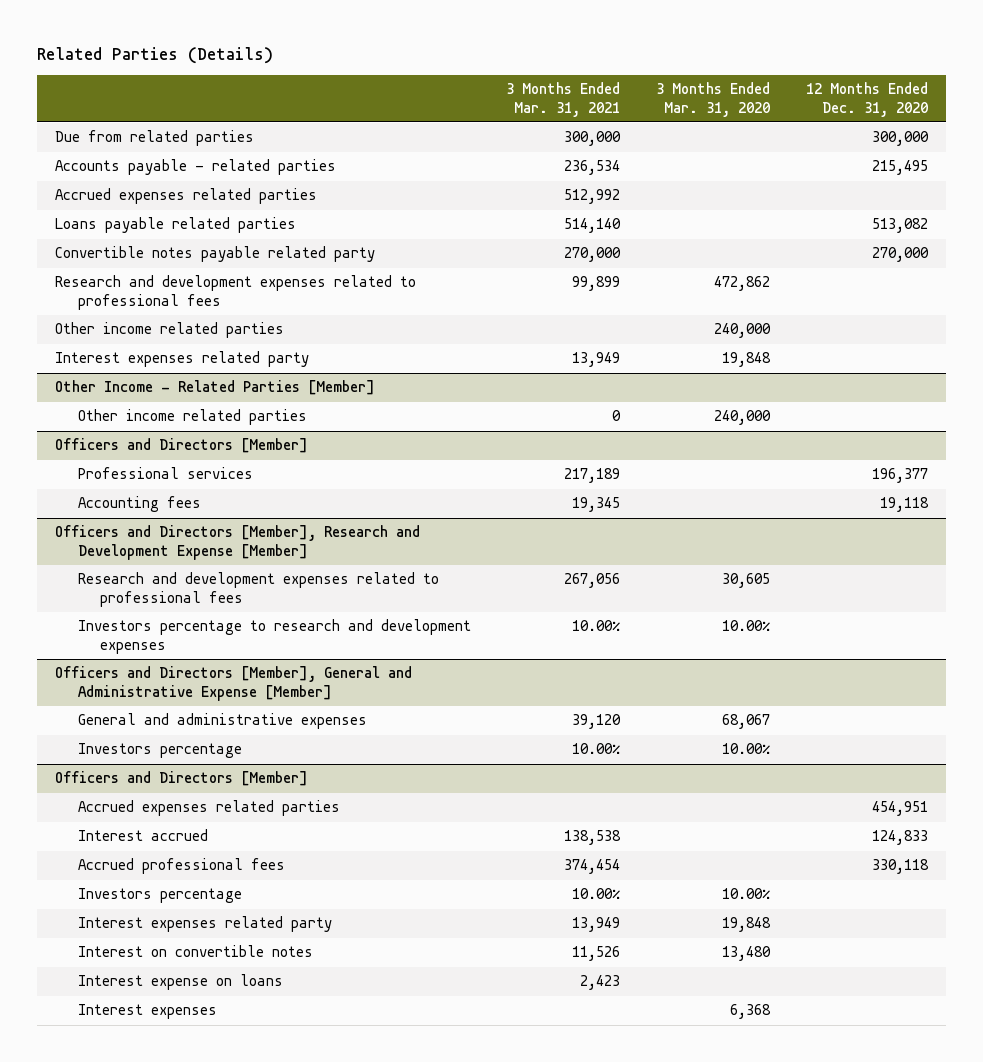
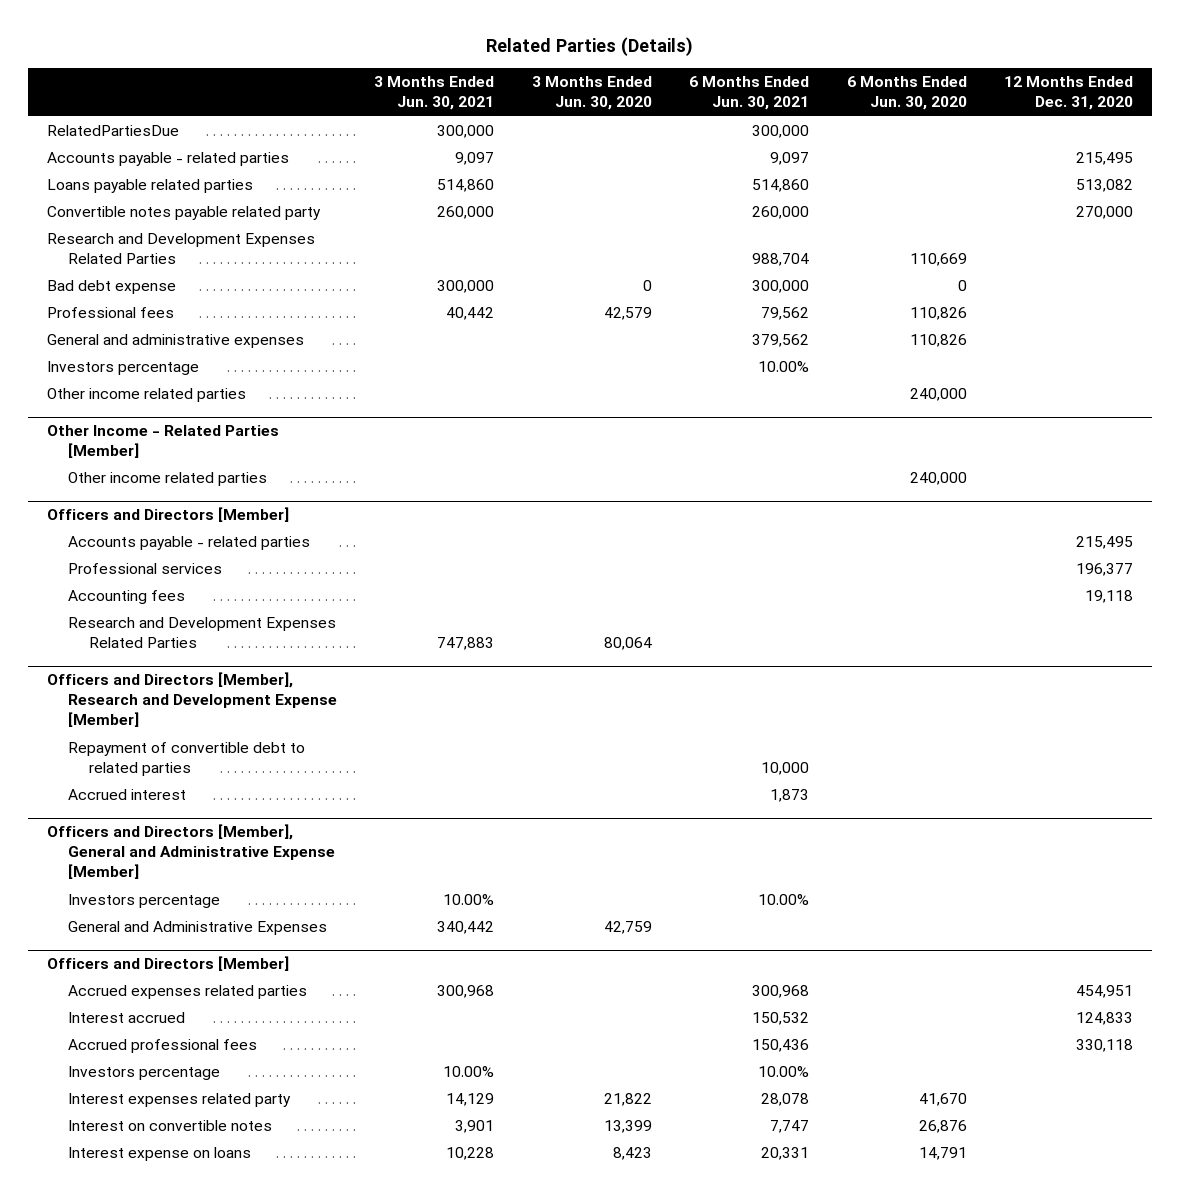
- | 3 Months Ended Mar. 31, 2021 | 3 Months Ended Mar. 31, 2020 | 12 Months Ended Dec. 31, 2020
+ | 3 Months Ended Jun. 30, 2021 | 3 Months Ended Jun. 30, 2020 | 6 Months Ended Jun. 30, 2021 | 6 Months Ended Jun. 30, 2020 | 12 Months Ended Dec. 31, 2020
- Due from related parties | 300,000 | | 300,000
+ RelatedPartiesDue | 300,000 | | 300,000 | |
- Accrued expenses related parties | 512,992 | |
- Research and development expenses related to professional fees | 99,899 | 472,862 |
+ Research and Development Expenses Related Parties | | | 988,704 | 110,669 |
+ Bad debt expense | 300,000 | 0 | 300,000 | 0 |
+ Professional fees | 40,442 | 42,579 | 79,562 | 110,826 |
+ General and administrative expenses | | | 379,562 | 110,826 |
+ Investors percentage | | | 10.00% | |
- Interest expenses related party | 13,949 | 19,848 |
@ Officers and Directors [Member]
+ Accounts payable - related parties | | | | | 215,495
+ Research and Development Expenses Related Parties | 747,883 | 80,064 | | |
@ Officers and Directors [Member], Research and Development Expense [Member]
- Research and development expenses related to professional fees | 267,056 | 30,605 |
- Investors percentage to research and development expenses | 10.00% | 10.00% |
+ Repayment of convertible debt to related parties | | | 10,000 | |
+ Accrued interest | | | 1,873 | |
@ Officers and Directors [Member], General and Administrative Expense [Member]
- General and administrative expenses | 39,120 | 68,067 |
+ General and Administrative Expenses | 340,442 | 42,759 | | |
@ Officers and Directors [Member]
- Interest expenses | | 6,368 |

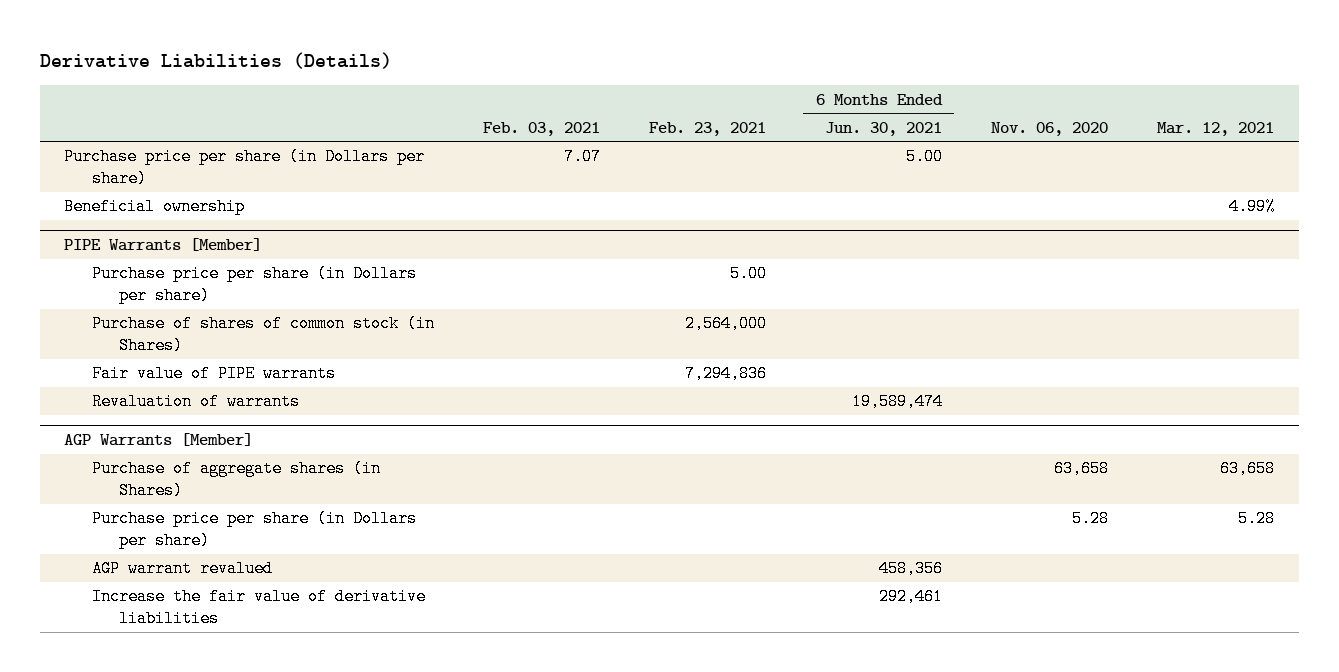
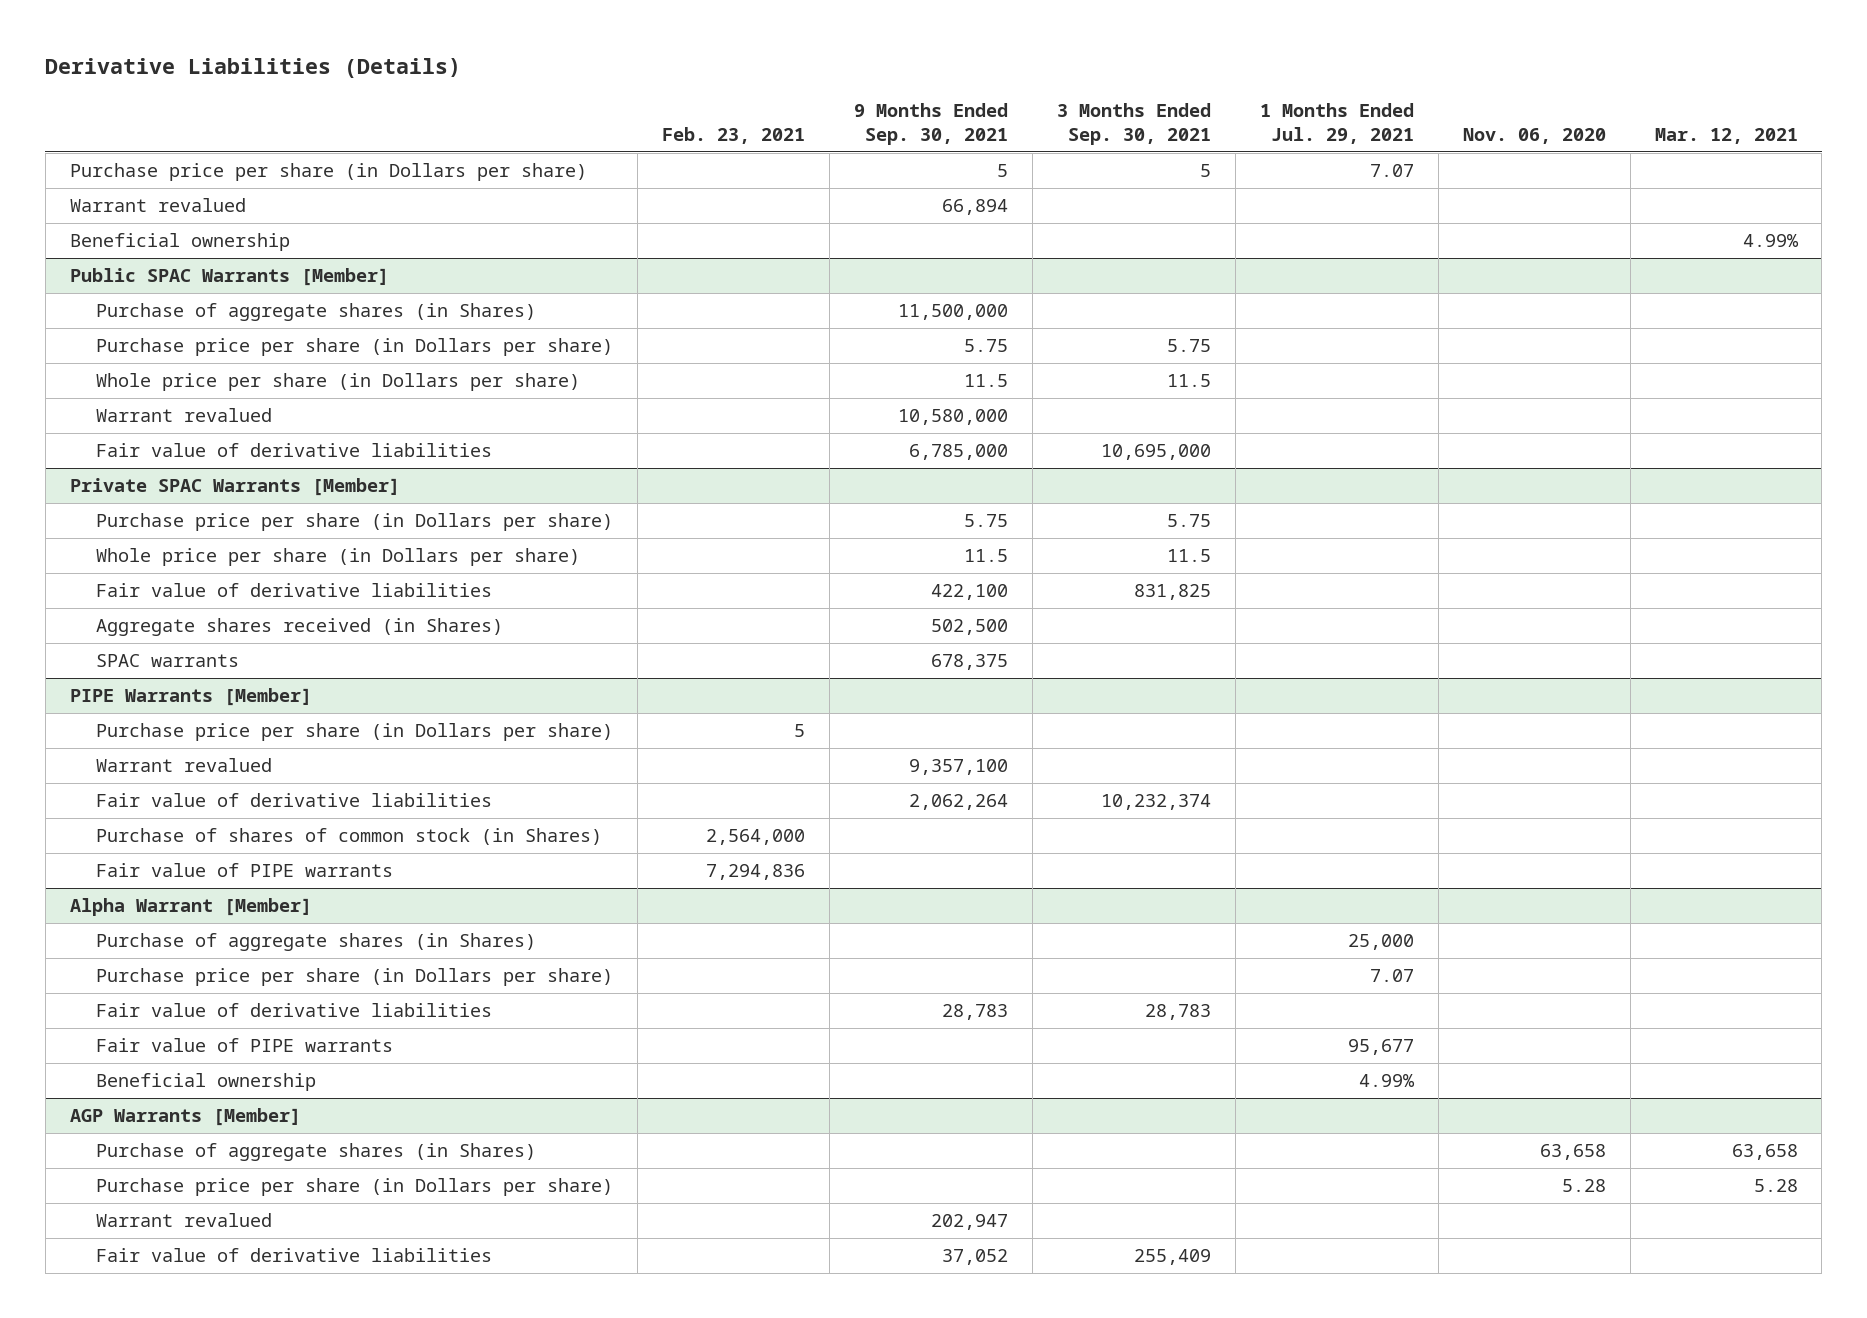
- | Feb. 03, 2021 | Feb. 23, 2021 | 6 Months Ended Jun. 30, 2021 | Nov. 06, 2020 | Mar. 12, 2021
+ | Feb. 23, 2021 | 9 Months Ended Sep. 30, 2021 | 3 Months Ended Sep. 30, 2021 | 1 Months Ended Jul. 29, 2021 | Nov. 06, 2020 | Mar. 12, 2021
+ Warrant revalued | | 66,894 | | | |
+ Public SPAC Warrants [Member]
+ Purchase of aggregate shares (in Shares) | | 11,500,000 | | | |
+ Purchase price per share (in Dollars per share) | | 5.75 | 5.75 | | |
+ Whole price per share (in Dollars per share) | | 11.5 | 11.5 | | |
+ Warrant revalued | | 10,580,000 | | | |
+ Fair value of derivative liabilities | | 6,785,000 | 10,695,000 | | |
+ Private SPAC Warrants [Member]
+ Purchase price per share (in Dollars per share) | | 5.75 | 5.75 | | |
+ Whole price per share (in Dollars per share) | | 11.5 | 11.5 | | |
+ Fair value of derivative liabilities | | 422,100 | 831,825 | | |
+ Aggregate shares received (in Shares) | | 502,500 | | | |
+ SPAC warrants | | 678,375 | | | |
@ PIPE Warrants [Member]
- Purchase price per share (in Dollars per share) | | 5.00 | | |
+ Purchase price per share (in Dollars per share) | 5 | | | | |
+ Warrant revalued | | 9,357,100 | | | |
+ Fair value of derivative liabilities | | 2,062,264 | 10,232,374 | | |
- Revaluation of warrants | | | 19,589,474 | |
+ Alpha Warrant [Member]
+ Purchase of aggregate shares (in Shares) | | | | 25,000 | |
+ Purchase price per share (in Dollars per share) | | | | 7.07 | |
+ Fair value of derivative liabilities | | 28,783 | 28,783 | | |
+ Fair value of PIPE warrants | | | | 95,677 | |
+ Beneficial ownership | | | | 4.99% | |
@ AGP Warrants [Member]
- AGP warrant revalued | | | 458,356 | |
- Increase the fair value of derivative liabilities | | | 292,461 | |
+ Warrant revalued | | 202,947 | | | |
+ Fair value of derivative liabilities | | 37,052 | 255,409 | | |

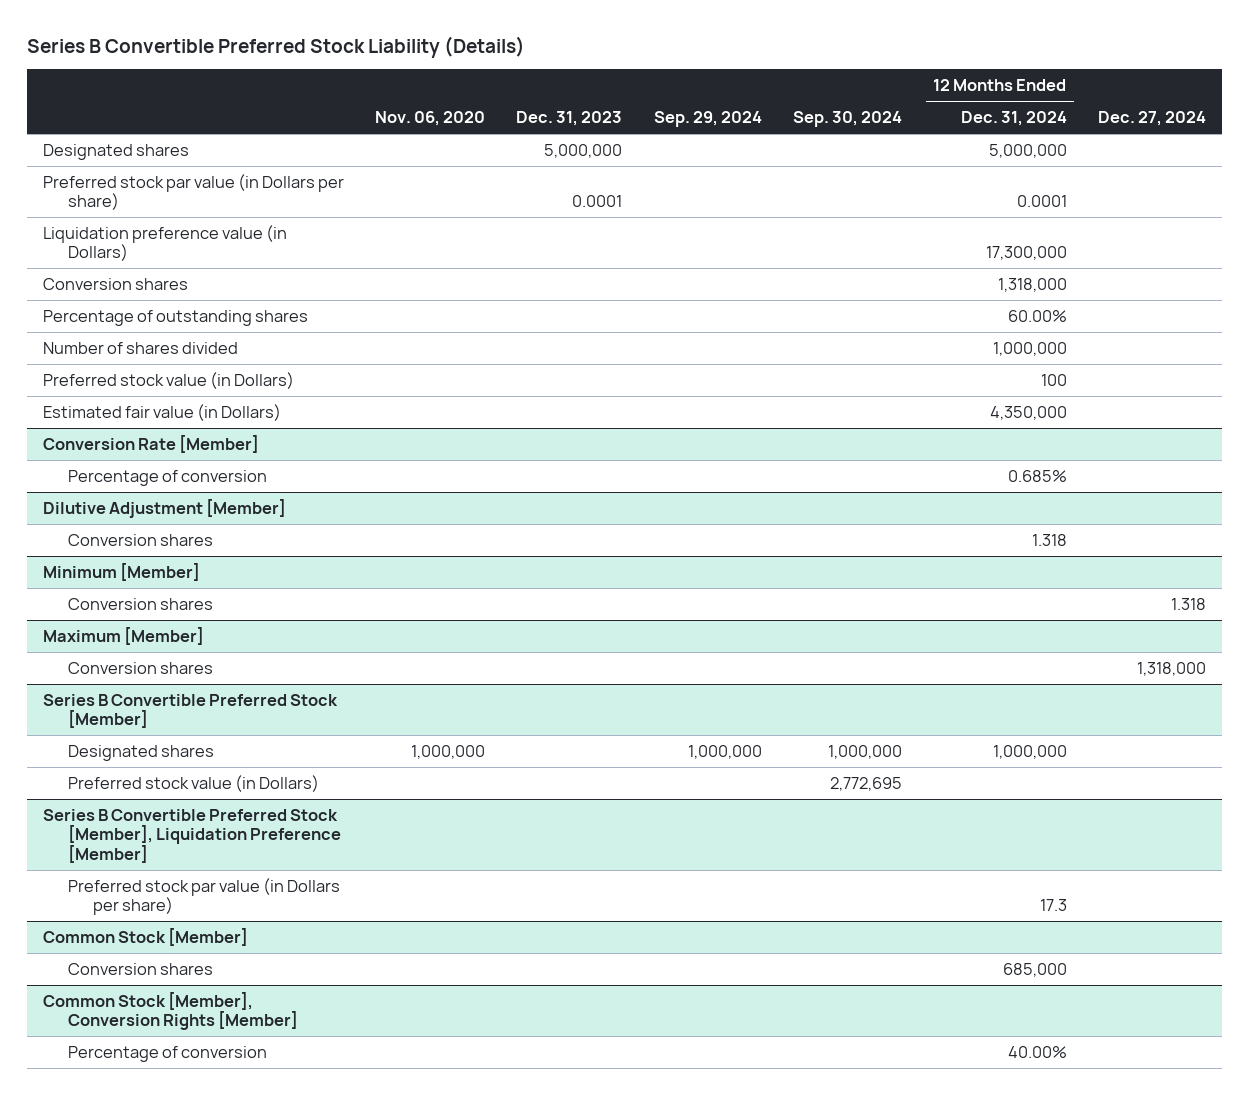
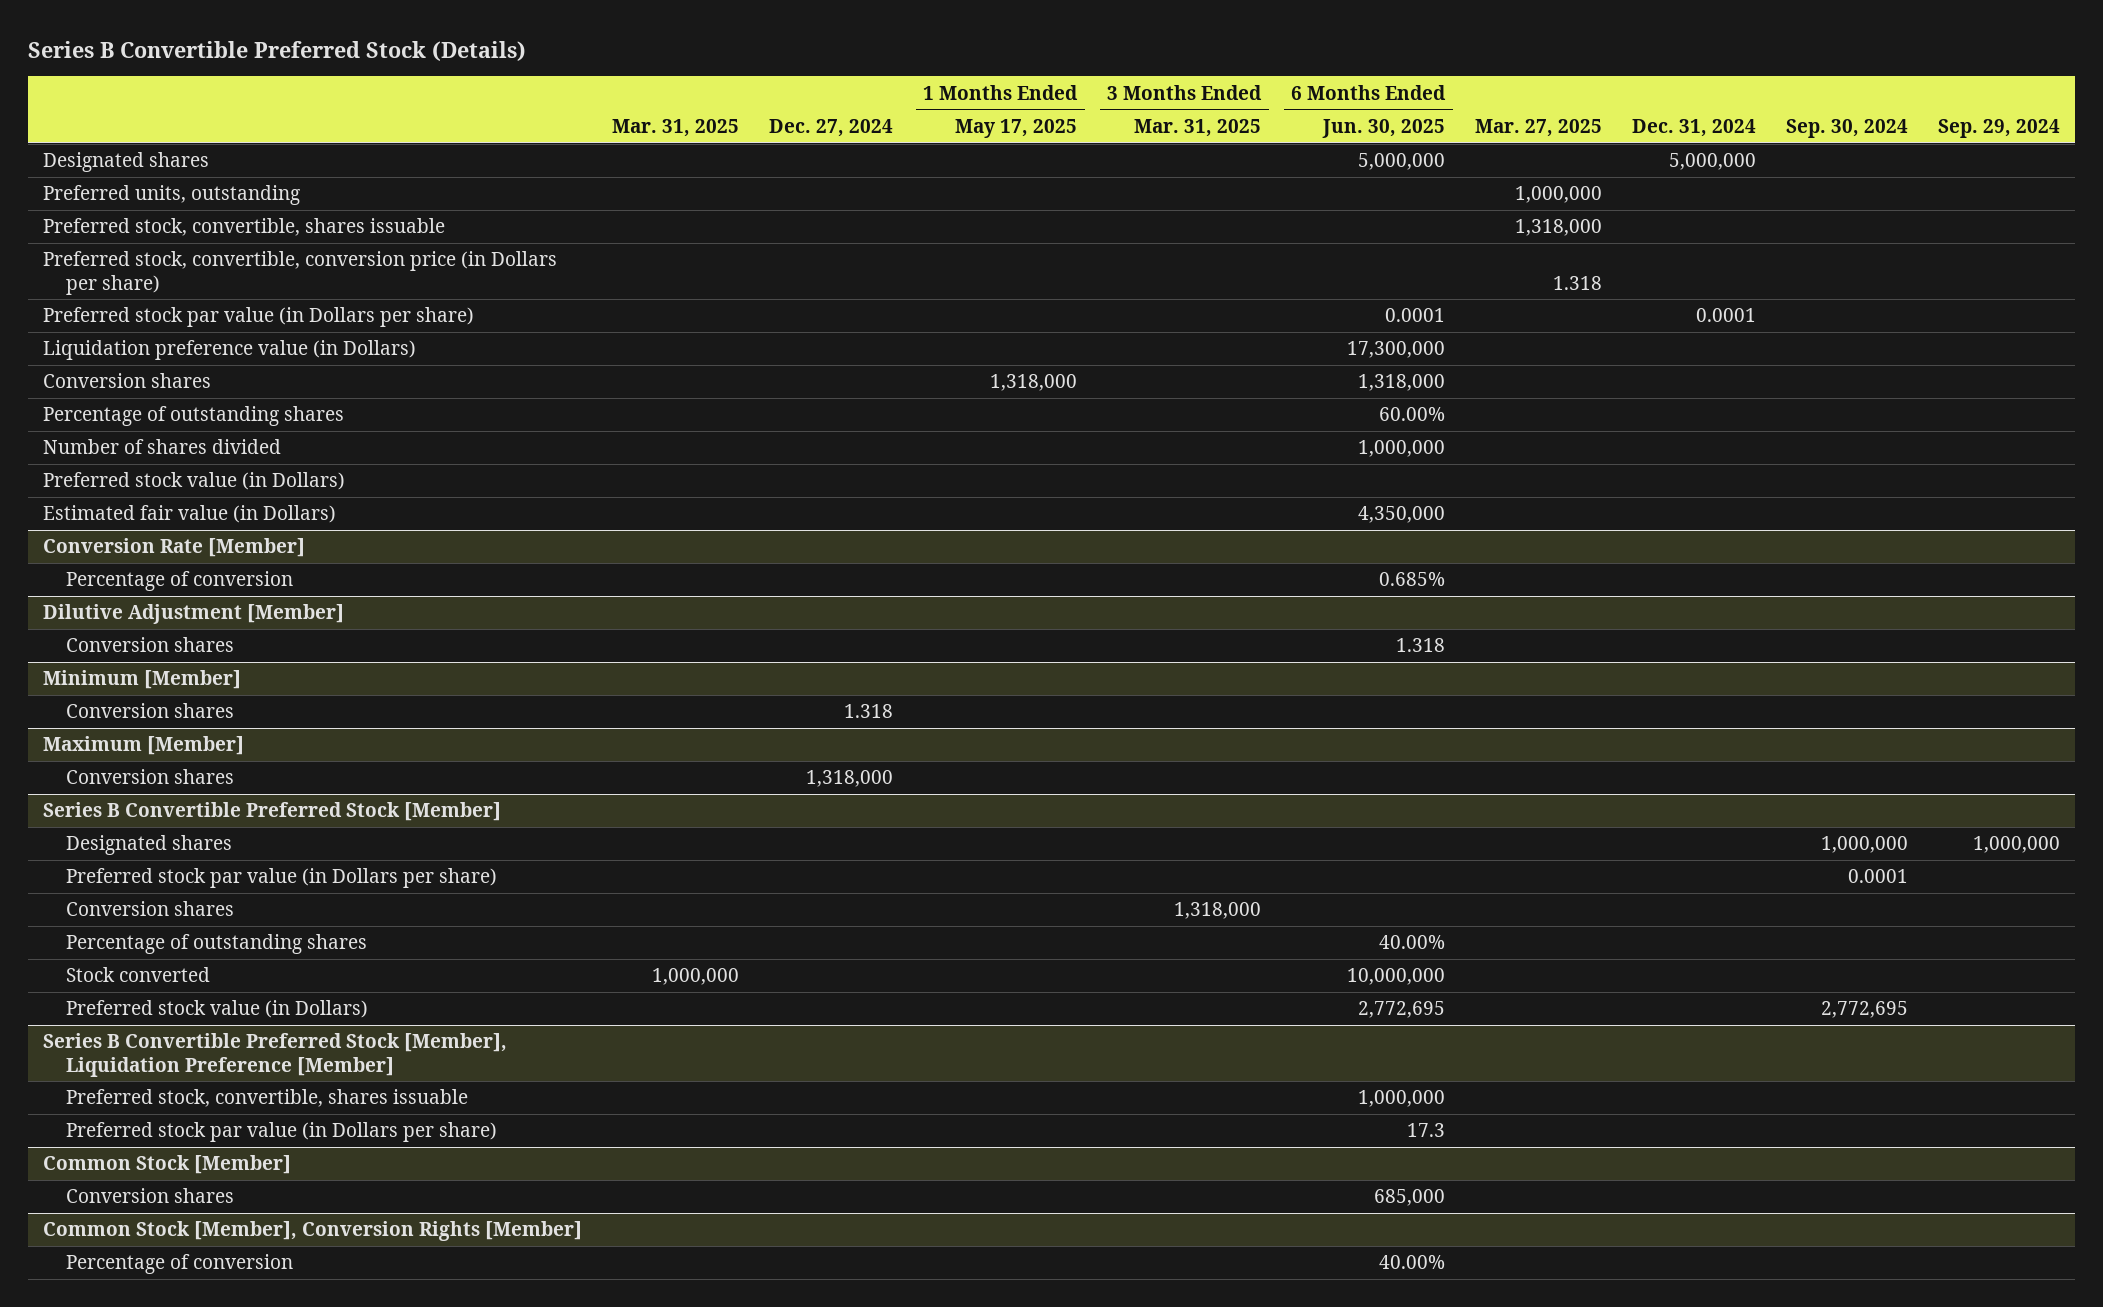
- Series B Convertible Preferred Stock Liability (Details)
+ Series B Convertible Preferred Stock (Details)
- | Nov. 06, 2020 | Dec. 31, 2023 | Sep. 29, 2024 | Sep. 30, 2024 | 12 Months Ended Dec. 31, 2024 | Dec. 27, 2024
+ | Mar. 31, 2025 | Dec. 27, 2024 | 1 Months Ended May 17, 2025 | 3 Months Ended Mar. 31, 2025 | 6 Months Ended Jun. 30, 2025 | Mar. 27, 2025 | Dec. 31, 2024 | Sep. 30, 2024 | Sep. 29, 2024
+ Preferred units, outstanding | | | | | | 1,000,000 | | |
+ Preferred stock, convertible, shares issuable | | | | | | 1,318,000 | | |
+ Preferred stock, convertible, conversion price (in Dollars per share) | | | | | | 1.318 | | |
@ Series B Convertible Preferred Stock [Member]
+ Preferred stock par value (in Dollars per share) | | | | | | | | 0.0001 |
+ Conversion shares | | | | 1,318,000 | | | | |
+ Percentage of outstanding shares | | | | | 40.00% | | | |
+ Stock converted | 1,000,000 | | | | 10,000,000 | | | |
@ Series B Convertible Preferred Stock [Member], Liquidation Preference [Member]
+ Preferred stock, convertible, shares issuable | | | | | 1,000,000 | | | |

